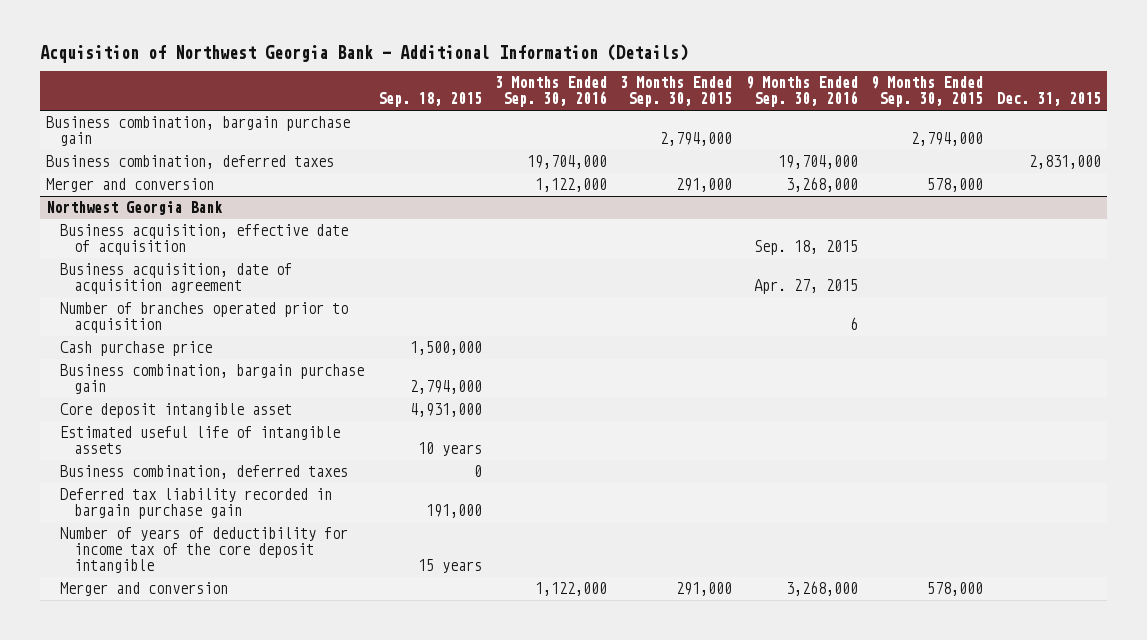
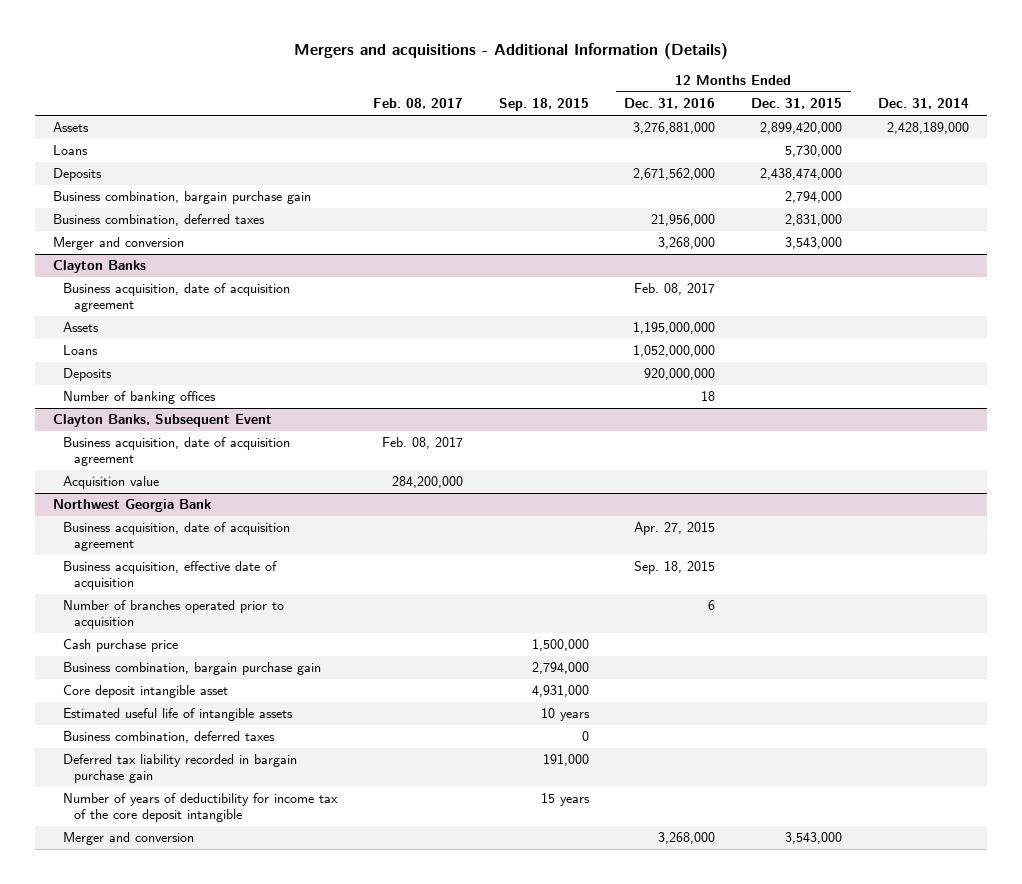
- Acquisition of Northwest Georgia Bank - Additional Information (Details)
+ Mergers and acquisitions - Additional Information (Details)
- | Sep. 18, 2015 | 3 Months Ended Sep. 30, 2016 | 3 Months Ended Sep. 30, 2015 | 9 Months Ended Sep. 30, 2016 | 9 Months Ended Sep. 30, 2015 | Dec. 31, 2015
+ | Feb. 08, 2017 | Sep. 18, 2015 | 12 Months Ended Dec. 31, 2016 | 12 Months Ended Dec. 31, 2015 | Dec. 31, 2014
+ Assets | | | 3,276,881,000 | 2,899,420,000 | 2,428,189,000
+ Loans | | | | 5,730,000 |
+ Deposits | | | 2,671,562,000 | 2,438,474,000 |
+ Clayton Banks
+ Business acquisition, date of acquisition agreement | | | Feb. 08, 2017 | |
+ Assets | | | 1,195,000,000 | |
+ Loans | | | 1,052,000,000 | |
+ Deposits | | | 920,000,000 | |
+ Number of banking offices | | | 18 | |
+ Clayton Banks, Subsequent Event
+ Business acquisition, date of acquisition agreement | Feb. 08, 2017 | | | |
+ Acquisition value | 284,200,000 | | | |
@ Northwest Georgia Bank
moved down: Business acquisition, effective date of acquisition | | | Sep. 18, 2015 | |

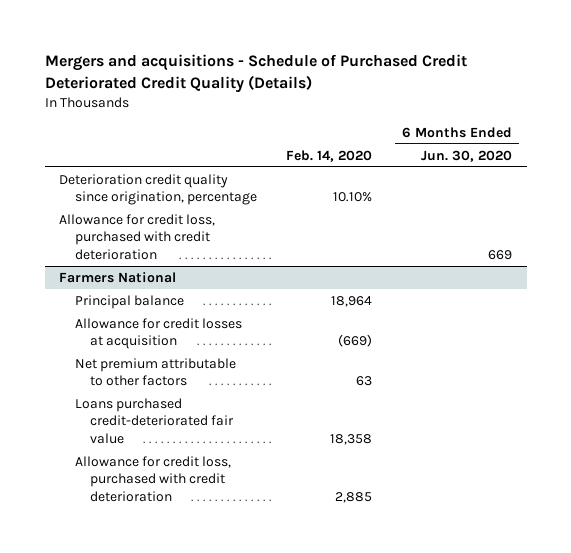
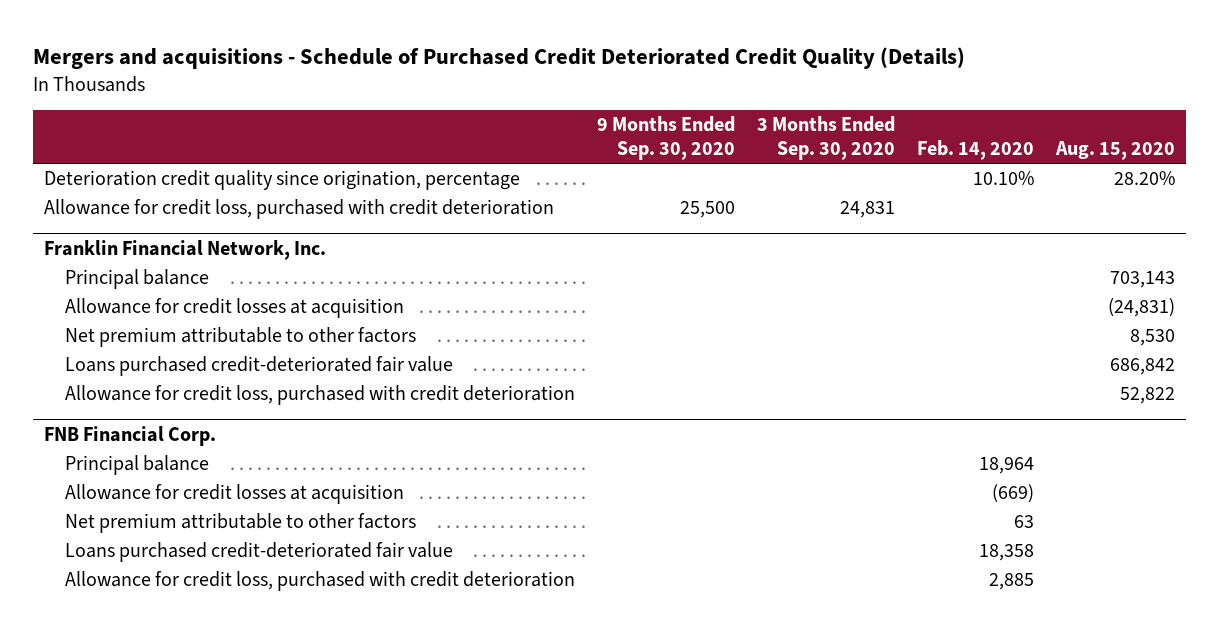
- | Feb. 14, 2020 | 6 Months Ended Jun. 30, 2020
+ | 9 Months Ended Sep. 30, 2020 | 3 Months Ended Sep. 30, 2020 | Feb. 14, 2020 | Aug. 15, 2020
- Farmers National
+ Franklin Financial Network, Inc.
+ Principal balance | | | | 703,143
+ Allowance for credit losses at acquisition | | | | (24,831)
+ Net premium attributable to other factors | | | | 8,530
+ Loans purchased credit-deteriorated fair value | | | | 686,842
+ Allowance for credit loss, purchased with credit deterioration | | | | 52,822
+ FNB Financial Corp.

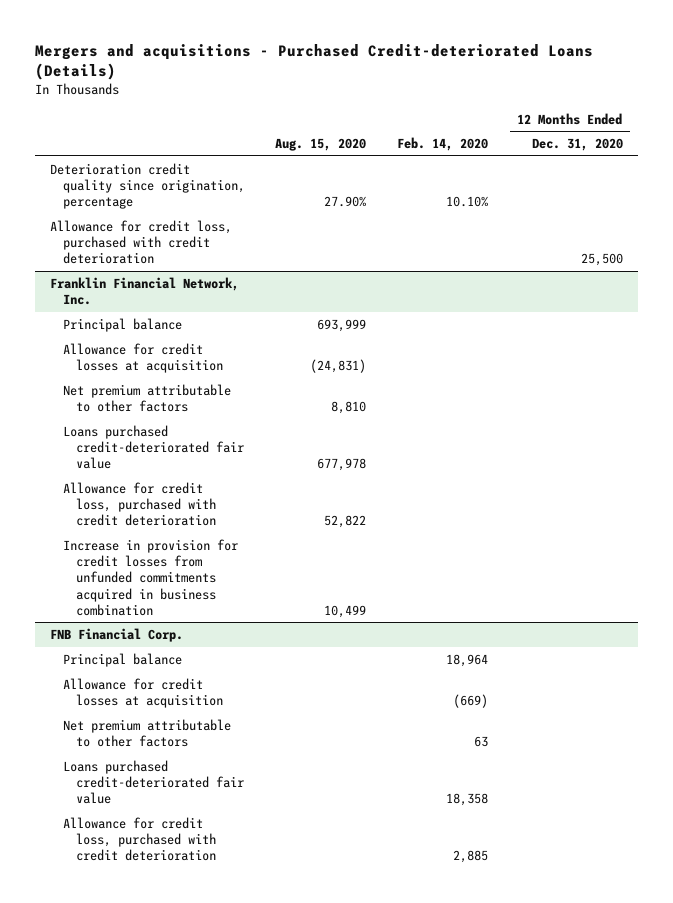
- Mergers and acquisitions - Schedule of Purchased Credit Deteriorated Credit Quality (Details)
+ Mergers and acquisitions - Purchased Credit-deteriorated Loans (Details)
- | 9 Months Ended Sep. 30, 2020 | 3 Months Ended Sep. 30, 2020 | Feb. 14, 2020 | Aug. 15, 2020
+ | Aug. 15, 2020 | Feb. 14, 2020 | 12 Months Ended Dec. 31, 2020
- Deterioration credit quality since origination, percentage | | | 10.10% | 28.20%
+ Deterioration credit quality since origination, percentage | 27.90% | 10.10% |
@ Franklin Financial Network, Inc.
- Principal balance | | | | 703,143
+ Principal balance | 693,999 | |
- Net premium attributable to other factors | | | | 8,530
- Loans purchased credit-deteriorated fair value | | | | 686,842
+ Net premium attributable to other factors | 8,810 | |
+ Loans purchased credit-deteriorated fair value | 677,978 | |
+ Increase in provision for credit losses from unfunded commitments acquired in business combination | 10,499 | |

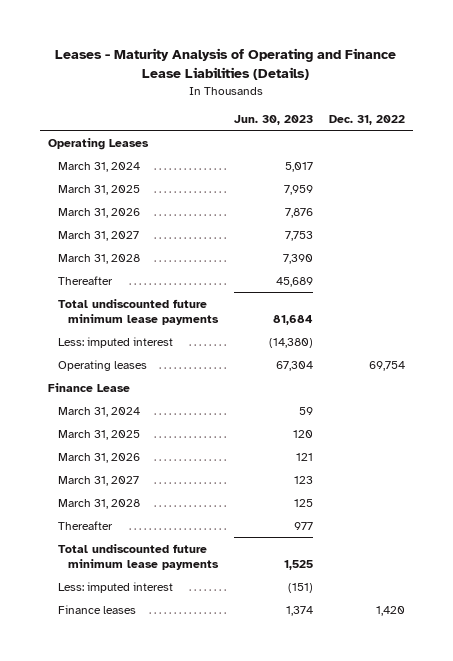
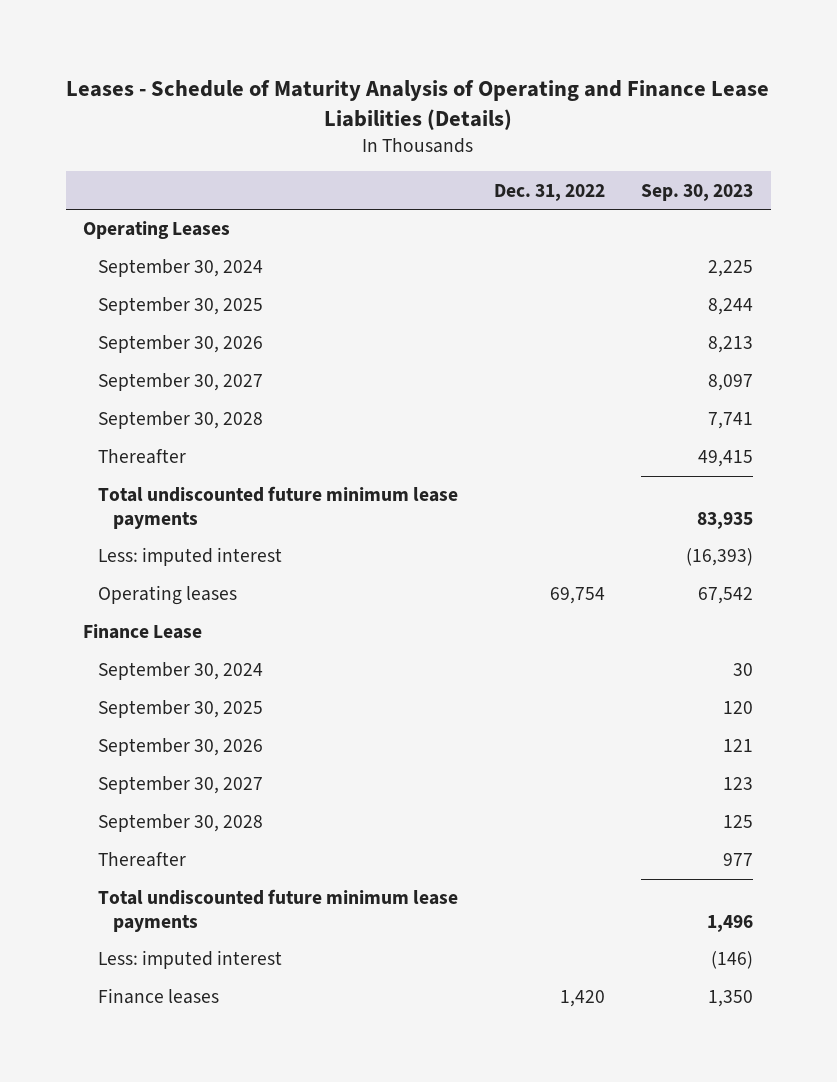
- Leases - Maturity Analysis of Operating and Finance Lease Liabilities (Details)
+ Leases - Schedule of Maturity Analysis of Operating and Finance Lease Liabilities (Details)
- | Jun. 30, 2023 | Dec. 31, 2022
+ | Dec. 31, 2022 | Sep. 30, 2023
- March 31, 2024 | 5,017 |
- March 31, 2025 | 7,959 |
- March 31, 2026 | 7,876 |
- March 31, 2027 | 7,753 |
- March 31, 2028 | 7,390 |
+ September 30, 2024 | | 2,225
+ September 30, 2025 | | 8,244
+ September 30, 2026 | | 8,213
+ September 30, 2027 | | 8,097
+ September 30, 2028 | | 7,741
- March 31, 2024 | 59 |
- March 31, 2025 | 120 |
- March 31, 2026 | 121 |
- March 31, 2027 | 123 |
- March 31, 2028 | 125 |
+ September 30, 2024 | | 30
+ September 30, 2025 | | 120
+ September 30, 2026 | | 121
+ September 30, 2027 | | 123
+ September 30, 2028 | | 125

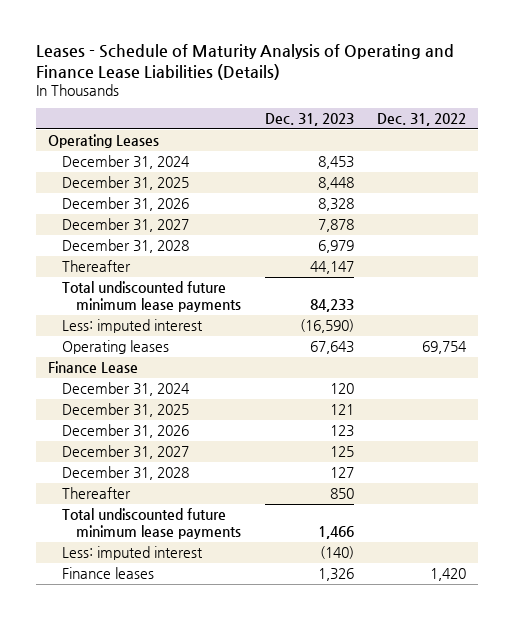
- | Dec. 31, 2022 | Sep. 30, 2023
+ | Dec. 31, 2023 | Dec. 31, 2022
- September 30, 2024 | | 2,225
- September 30, 2025 | | 8,244
- September 30, 2026 | | 8,213
- September 30, 2027 | | 8,097
- September 30, 2028 | | 7,741
+ December 31, 2024 | 8,453 |
+ December 31, 2025 | 8,448 |
+ December 31, 2026 | 8,328 |
+ December 31, 2027 | 7,878 |
+ December 31, 2028 | 6,979 |
- September 30, 2024 | | 30
- September 30, 2025 | | 120
- September 30, 2026 | | 121
- September 30, 2027 | | 123
- September 30, 2028 | | 125
+ December 31, 2024 | 120 |
+ December 31, 2025 | 121 |
+ December 31, 2026 | 123 |
+ December 31, 2027 | 125 |
+ December 31, 2028 | 127 |

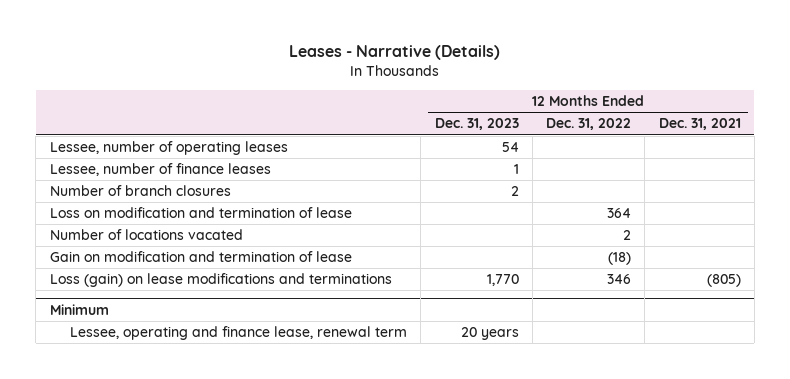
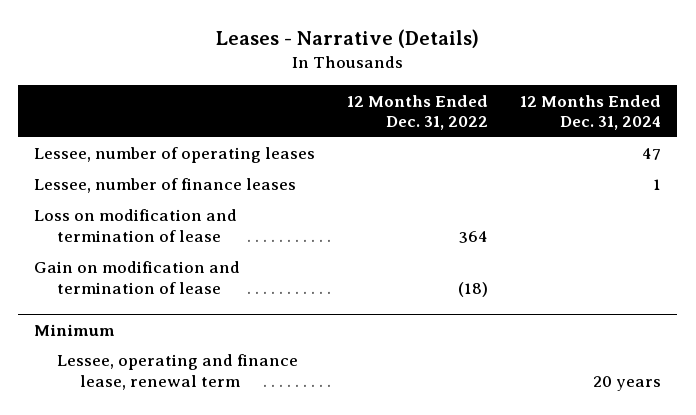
- | 12 Months Ended Dec. 31, 2023 | 12 Months Ended Dec. 31, 2022 | 12 Months Ended Dec. 31, 2021
+ | 12 Months Ended Dec. 31, 2022 | 12 Months Ended Dec. 31, 2024
- Number of branch closures | 2 | |
- Number of locations vacated | | 2 |
- Loss (gain) on lease modifications and terminations | 1,770 | 346 | (805)

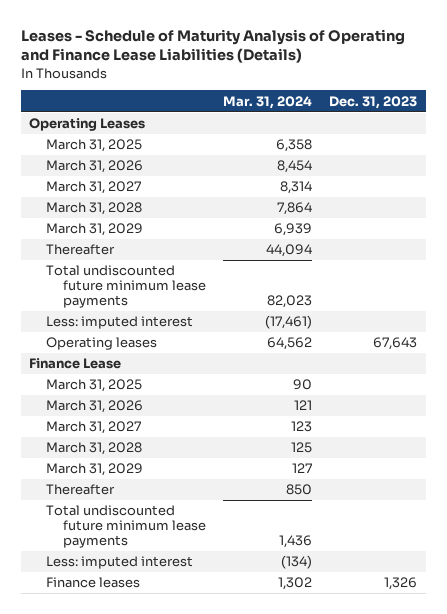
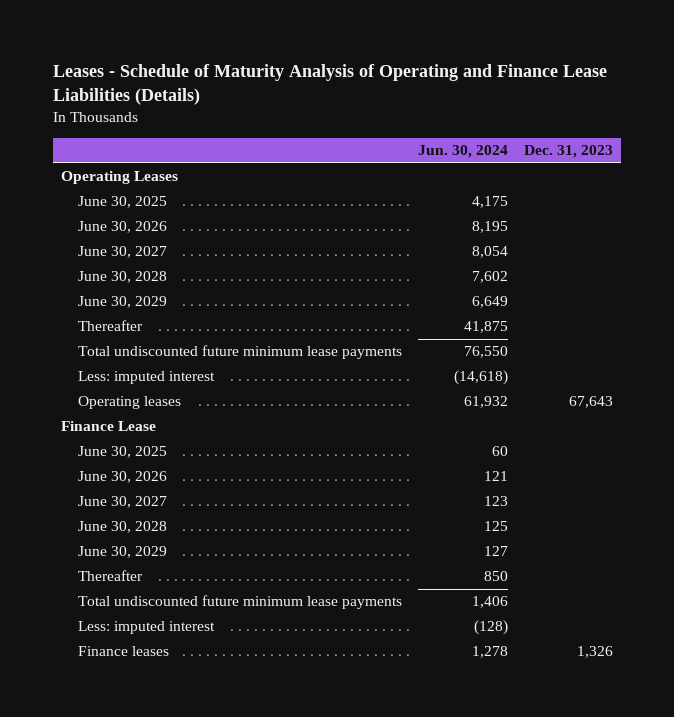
- | Mar. 31, 2024 | Dec. 31, 2023
+ | Jun. 30, 2024 | Dec. 31, 2023
- March 31, 2025 | 6,358 |
- March 31, 2026 | 8,454 |
- March 31, 2027 | 8,314 |
- March 31, 2028 | 7,864 |
- March 31, 2029 | 6,939 |
+ June 30, 2025 | 4,175 |
+ June 30, 2026 | 8,195 |
+ June 30, 2027 | 8,054 |
+ June 30, 2028 | 7,602 |
+ June 30, 2029 | 6,649 |
- March 31, 2025 | 90 |
- March 31, 2026 | 121 |
- March 31, 2027 | 123 |
- March 31, 2028 | 125 |
- March 31, 2029 | 127 |
+ June 30, 2025 | 60 |
+ June 30, 2026 | 121 |
+ June 30, 2027 | 123 |
+ June 30, 2028 | 125 |
+ June 30, 2029 | 127 |

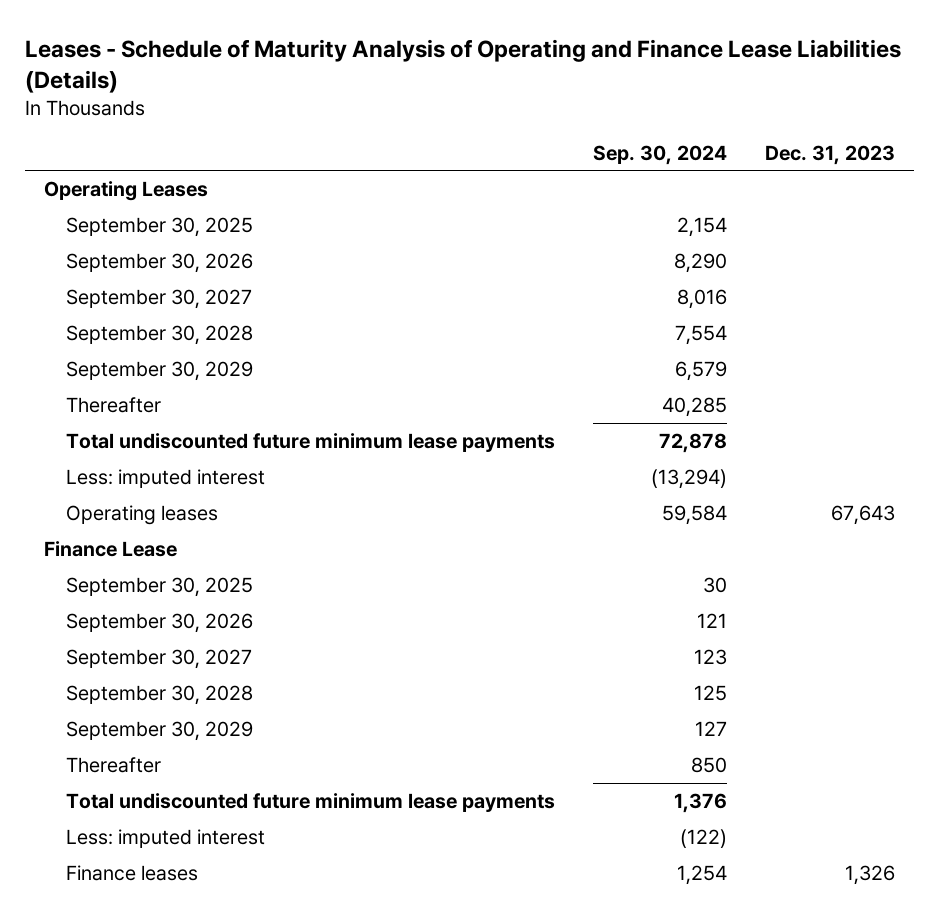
- | Jun. 30, 2024 | Dec. 31, 2023
+ | Sep. 30, 2024 | Dec. 31, 2023
- June 30, 2025 | 4,175 |
- June 30, 2026 | 8,195 |
- June 30, 2027 | 8,054 |
- June 30, 2028 | 7,602 |
- June 30, 2029 | 6,649 |
+ September 30, 2025 | 2,154 |
+ September 30, 2026 | 8,290 |
+ September 30, 2027 | 8,016 |
+ September 30, 2028 | 7,554 |
+ September 30, 2029 | 6,579 |
- June 30, 2025 | 60 |
- June 30, 2026 | 121 |
- June 30, 2027 | 123 |
- June 30, 2028 | 125 |
- June 30, 2029 | 127 |
+ September 30, 2025 | 30 |
+ September 30, 2026 | 121 |
+ September 30, 2027 | 123 |
+ September 30, 2028 | 125 |
+ September 30, 2029 | 127 |

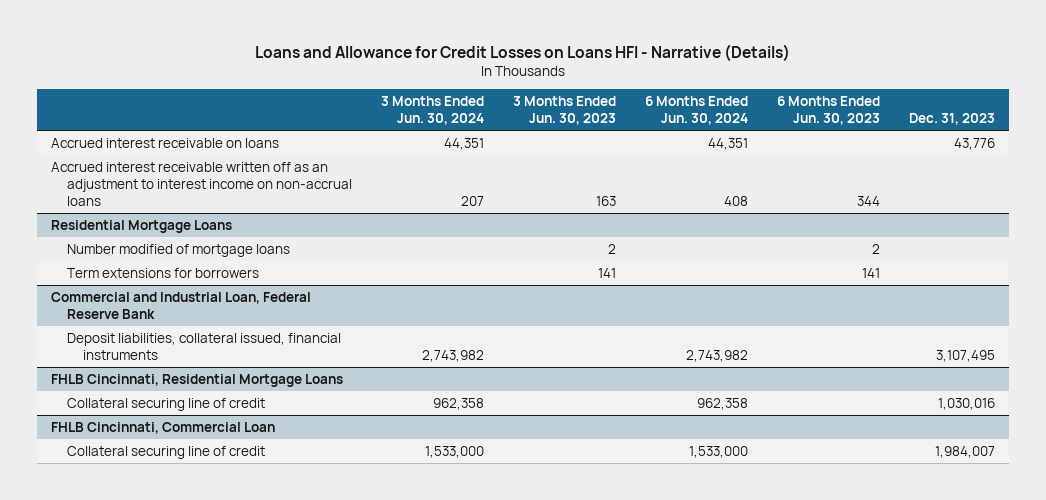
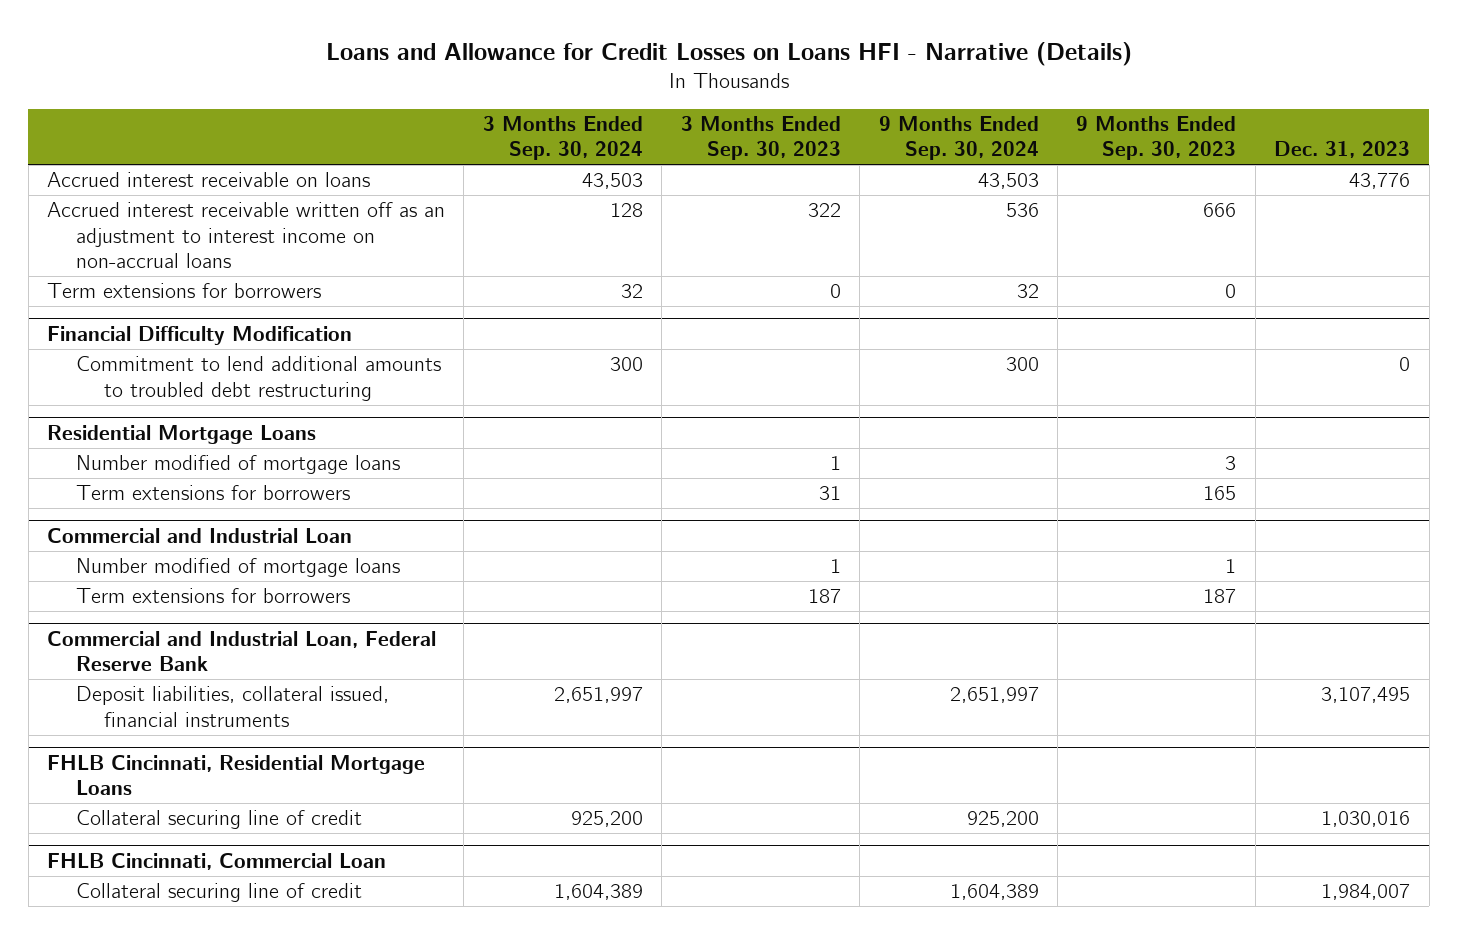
- | 3 Months Ended Jun. 30, 2024 | 3 Months Ended Jun. 30, 2023 | 6 Months Ended Jun. 30, 2024 | 6 Months Ended Jun. 30, 2023 | Dec. 31, 2023
+ | 3 Months Ended Sep. 30, 2024 | 3 Months Ended Sep. 30, 2023 | 9 Months Ended Sep. 30, 2024 | 9 Months Ended Sep. 30, 2023 | Dec. 31, 2023
+ Term extensions for borrowers | 32 | 0 | 32 | 0 |
+ Financial Difficulty Modification
+ Commitment to lend additional amounts to troubled debt restructuring | 300 | | 300 | | 0
+ Commercial and Industrial Loan
+ Number modified of mortgage loans | | 1 | | 1 |
+ Term extensions for borrowers | | 187 | | 187 |

